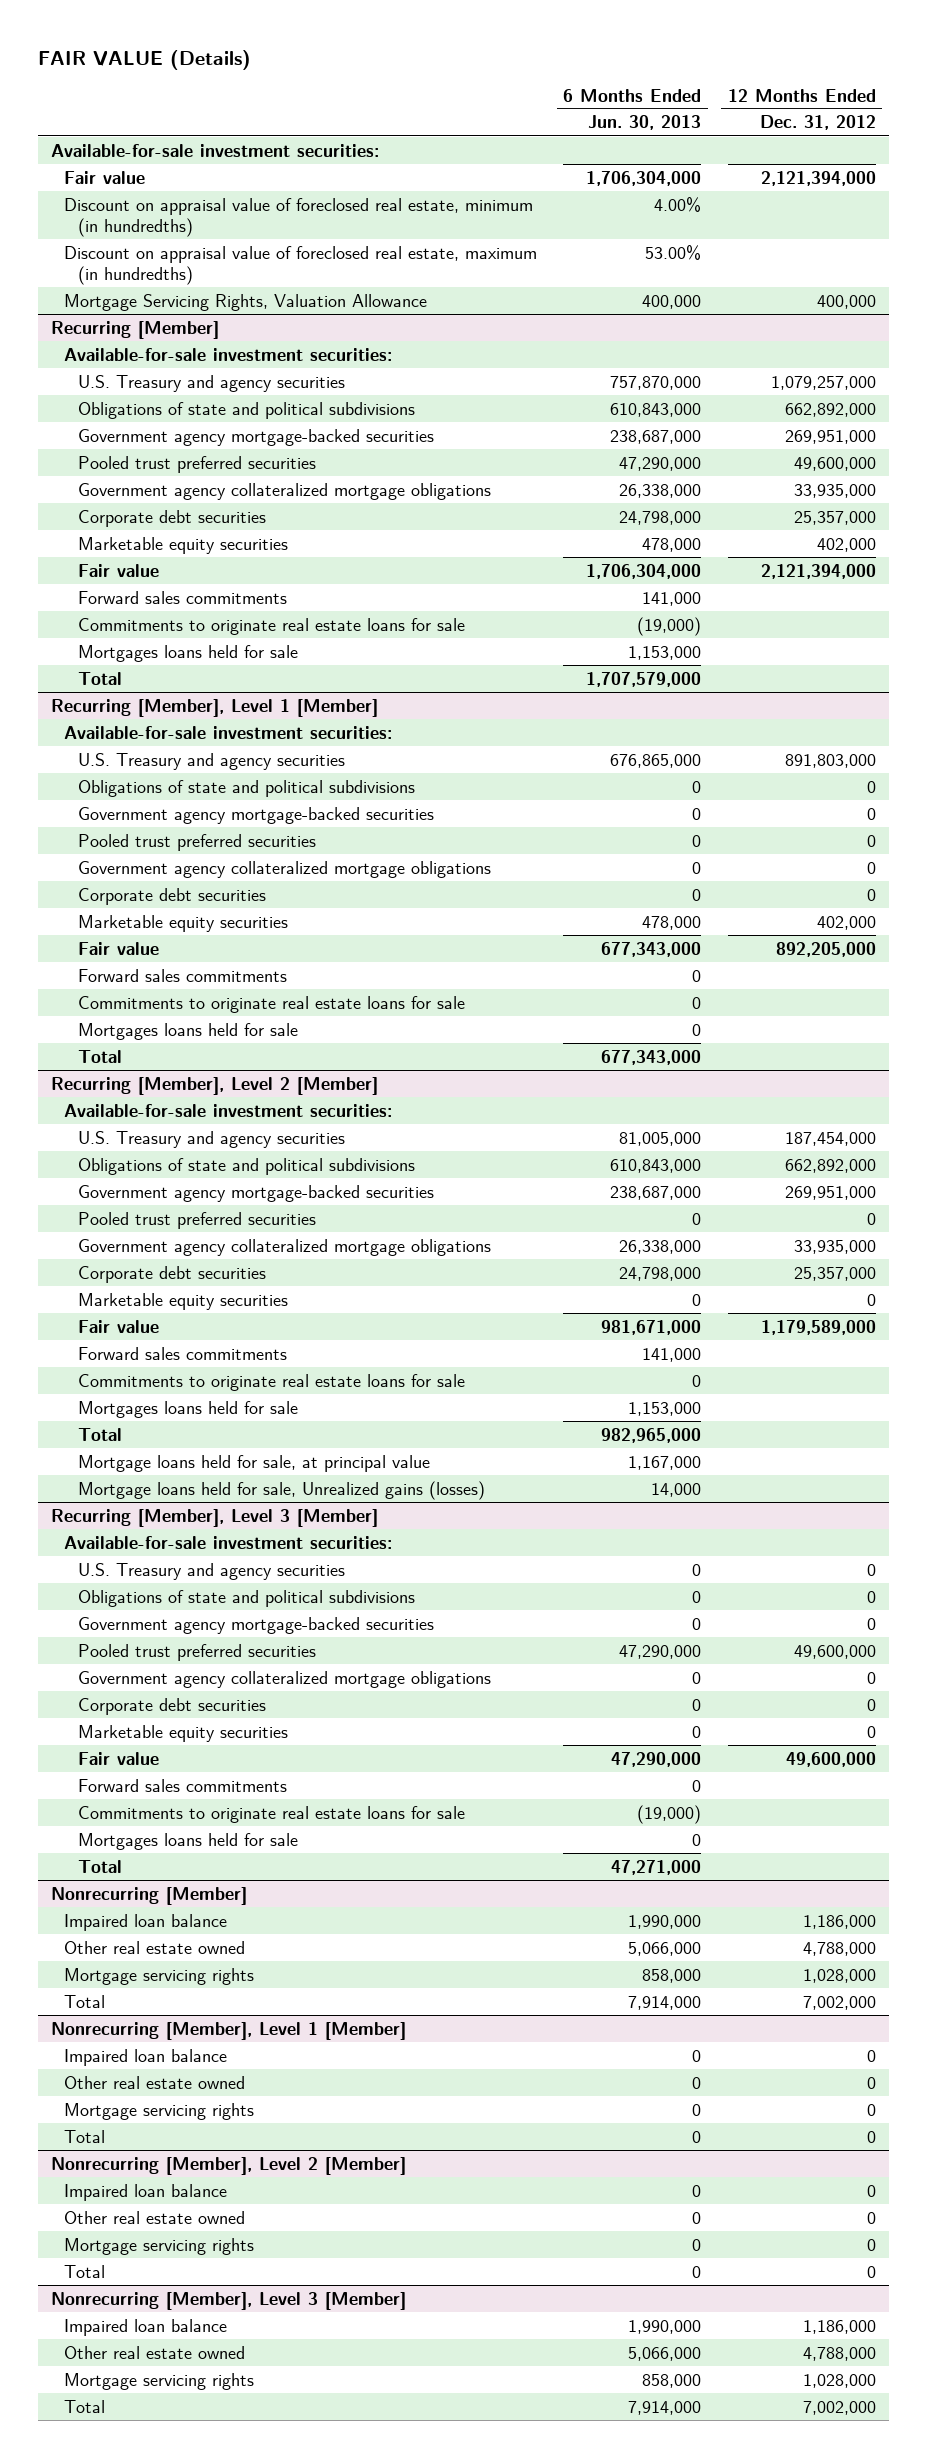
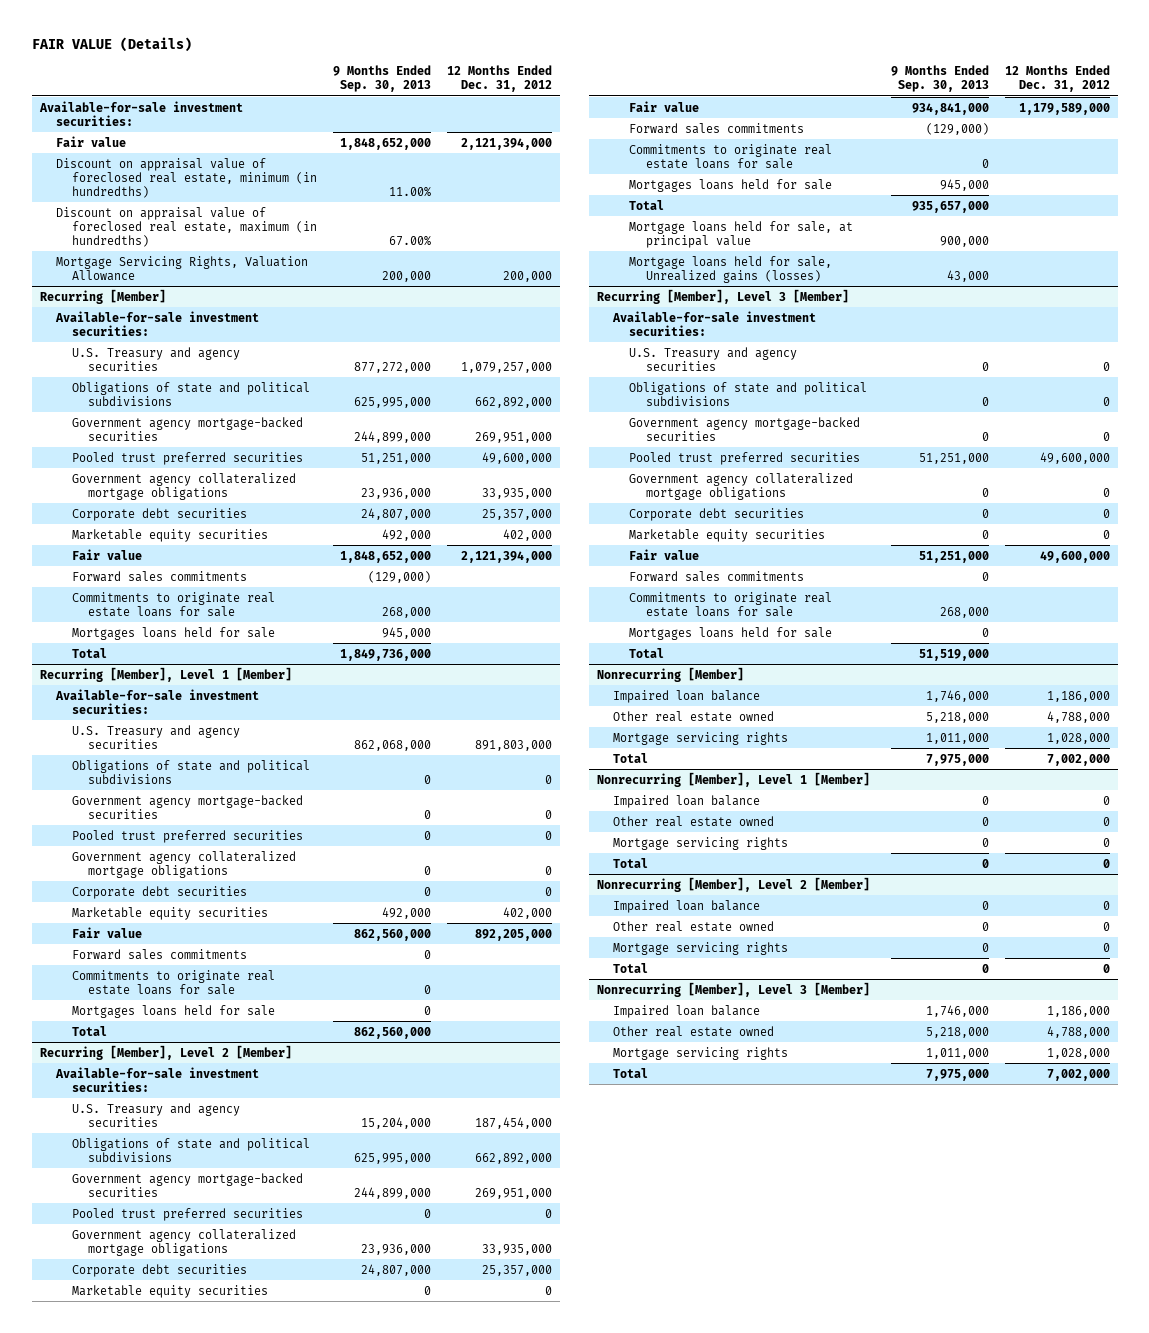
- | 6 Months Ended Jun. 30, 2013 | 12 Months Ended Dec. 31, 2012
+ | 9 Months Ended Sep. 30, 2013 | 12 Months Ended Dec. 31, 2012
- Mortgage Servicing Rights, Valuation Allowance | 400,000 | 400,000
+ Mortgage Servicing Rights, Valuation Allowance | 200,000 | 200,000

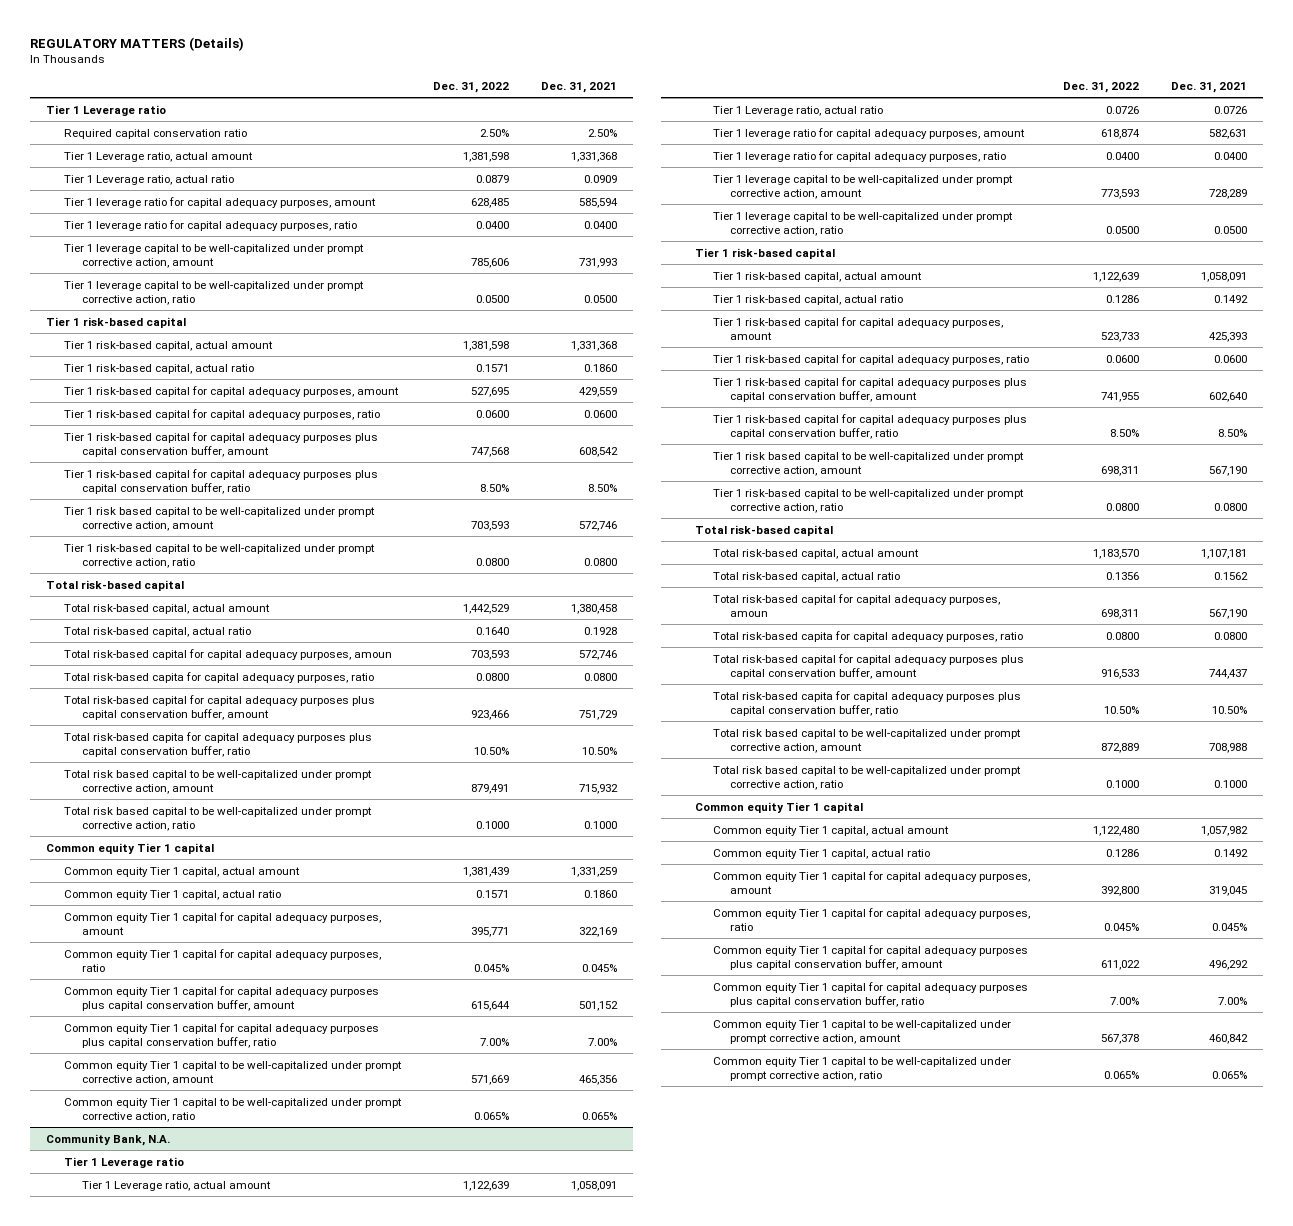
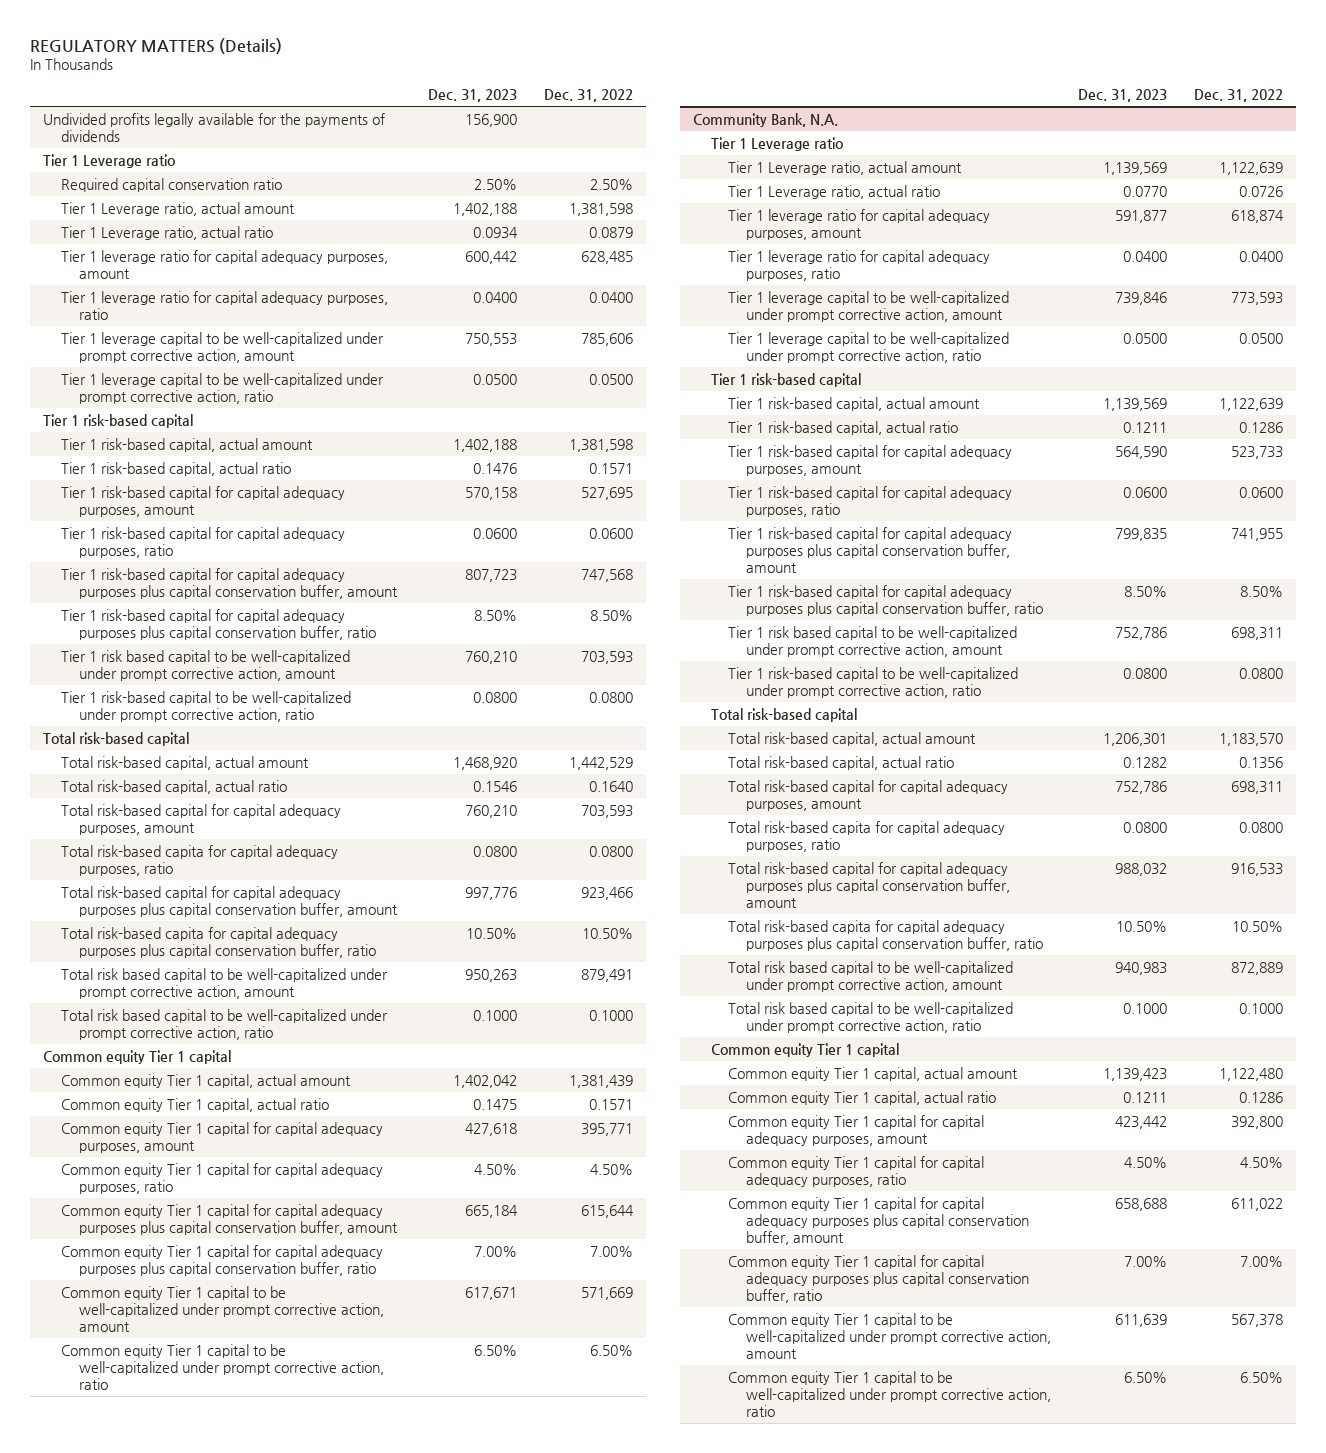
- | Dec. 31, 2022 | Dec. 31, 2021
+ | Dec. 31, 2023 | Dec. 31, 2022
+ Undivided profits legally available for the payments of dividends | 156,900 |
- Total risk-based capital for capital adequacy purposes, amoun | 703,593 | 572,746
+ Total risk-based capital for capital adequacy purposes, amount | 760,210 | 703,593
- Common equity Tier 1 capital for capital adequacy purposes, ratio | 0.045% | 0.045%
+ Common equity Tier 1 capital for capital adequacy purposes, ratio | 4.50% | 4.50%
- Common equity Tier 1 capital to be well-capitalized under prompt corrective action, ratio | 0.065% | 0.065%
+ Common equity Tier 1 capital to be well-capitalized under prompt corrective action, ratio | 6.50% | 6.50%
@ Community Bank, N.A.
- Total risk-based capital for capital adequacy purposes, amoun | 698,311 | 567,190
+ Total risk-based capital for capital adequacy purposes, amount | 752,786 | 698,311
- Common equity Tier 1 capital for capital adequacy purposes, ratio | 0.045% | 0.045%
+ Common equity Tier 1 capital for capital adequacy purposes, ratio | 4.50% | 4.50%
- Common equity Tier 1 capital to be well-capitalized under prompt corrective action, ratio | 0.065% | 0.065%
+ Common equity Tier 1 capital to be well-capitalized under prompt corrective action, ratio | 6.50% | 6.50%

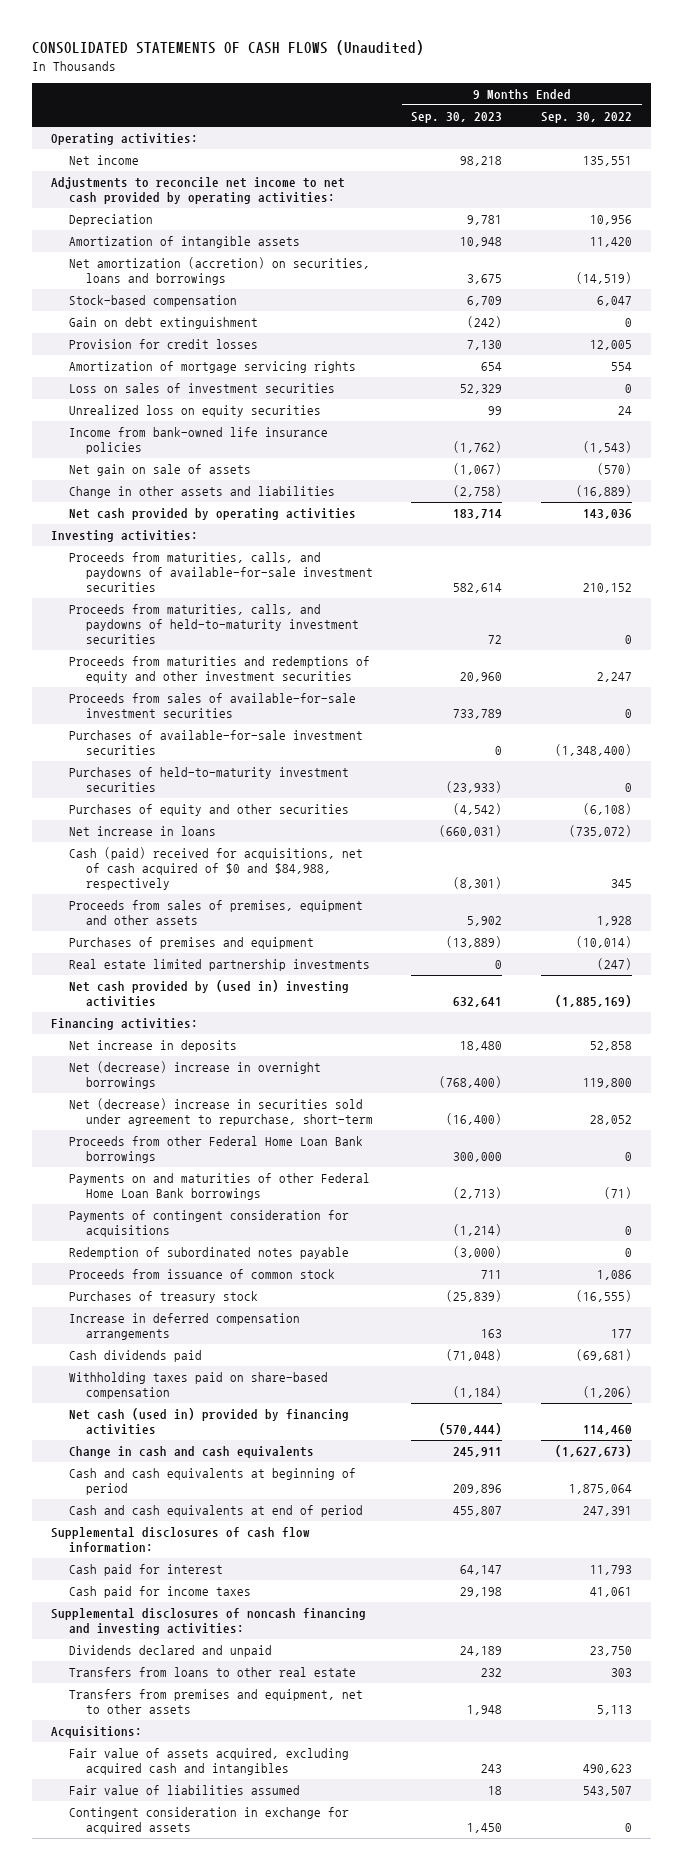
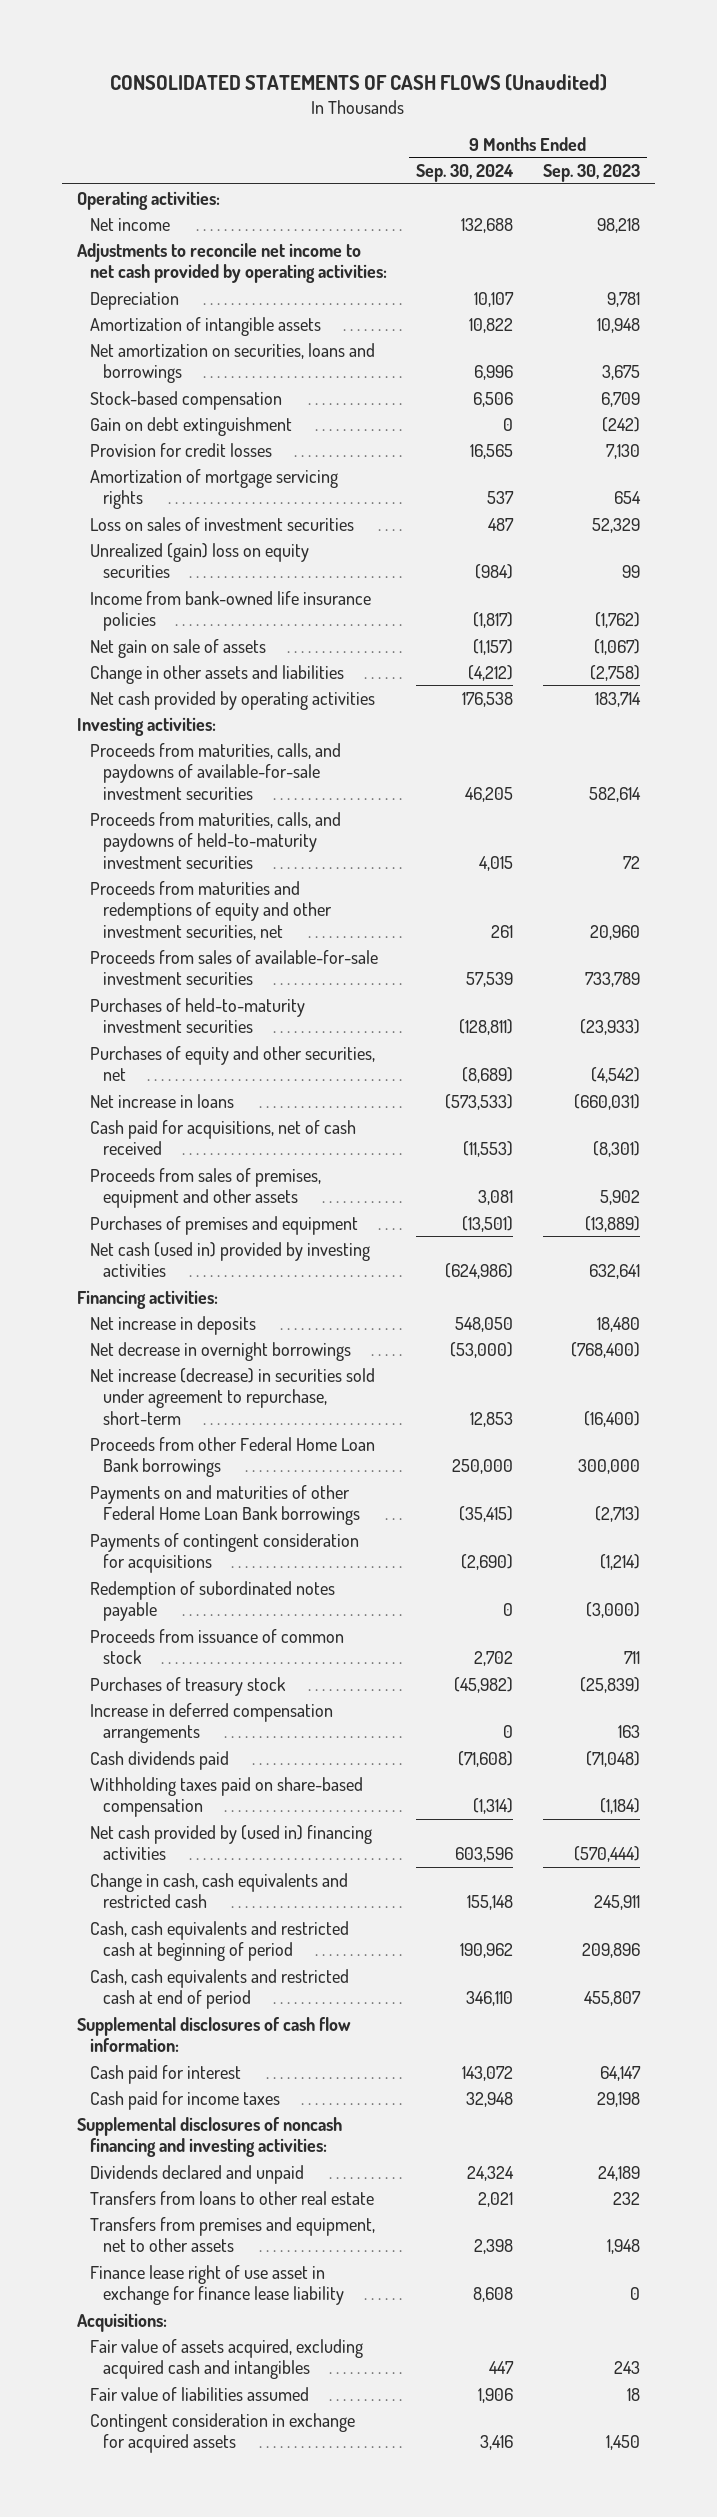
- | 9 Months Ended Sep. 30, 2023 | 9 Months Ended Sep. 30, 2022
+ | 9 Months Ended Sep. 30, 2024 | 9 Months Ended Sep. 30, 2023
- Net amortization (accretion) on securities, loans and borrowings | 3,675 | (14,519)
+ Net amortization on securities, loans and borrowings | 6,996 | 3,675
- Unrealized loss on equity securities | 99 | 24
+ Unrealized (gain) loss on equity securities | (984) | 99
- Proceeds from maturities and redemptions of equity and other investment securities | 20,960 | 2,247
+ Proceeds from maturities and redemptions of equity and other investment securities, net | 261 | 20,960
- Purchases of available-for-sale investment securities | 0 | (1,348,400)
- Purchases of equity and other securities | (4,542) | (6,108)
+ Purchases of equity and other securities, net | (8,689) | (4,542)
- Cash (paid) received for acquisitions, net of cash acquired of $0 and $84,988, respectively | (8,301) | 345
+ Cash paid for acquisitions, net of cash received | (11,553) | (8,301)
- Real estate limited partnership investments | 0 | (247)
- Net cash provided by (used in) investing activities | 632,641 | (1,885,169)
+ Net cash (used in) provided by investing activities | (624,986) | 632,641
- Net (decrease) increase in overnight borrowings | (768,400) | 119,800
- Net (decrease) increase in securities sold under agreement to repurchase, short-term | (16,400) | 28,052
+ Net decrease in overnight borrowings | (53,000) | (768,400)
+ Net increase (decrease) in securities sold under agreement to repurchase, short-term | 12,853 | (16,400)
- Net cash (used in) provided by financing activities | (570,444) | 114,460
- Change in cash and cash equivalents | 245,911 | (1,627,673)
- Cash and cash equivalents at beginning of period | 209,896 | 1,875,064
- Cash and cash equivalents at end of period | 455,807 | 247,391
+ Net cash provided by (used in) financing activities | 603,596 | (570,444)
+ Change in cash, cash equivalents and restricted cash | 155,148 | 245,911
+ Cash, cash equivalents and restricted cash at beginning of period | 190,962 | 209,896
+ Cash, cash equivalents and restricted cash at end of period | 346,110 | 455,807
+ Finance lease right of use asset in exchange for finance lease liability | 8,608 | 0

